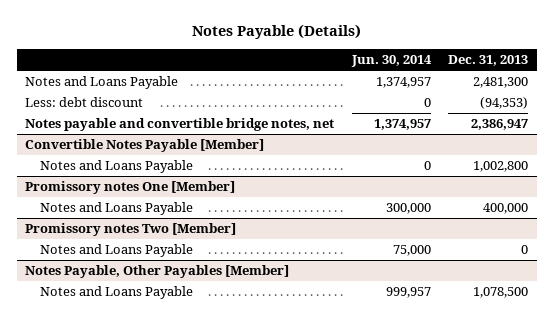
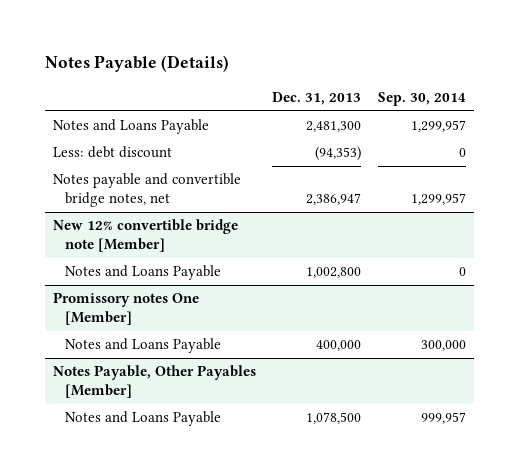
- | Jun. 30, 2014 | Dec. 31, 2013
+ | Dec. 31, 2013 | Sep. 30, 2014
- Convertible Notes Payable [Member]
+ New 12% convertible bridge note [Member]
- Promissory notes Two [Member]
- Notes and Loans Payable | 75,000 | 0

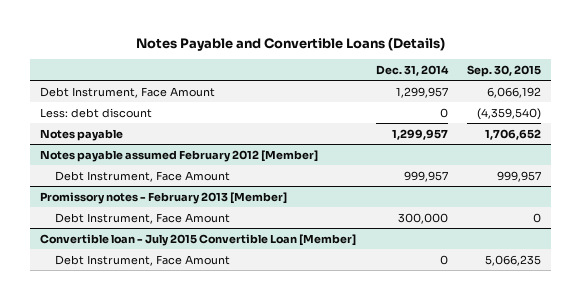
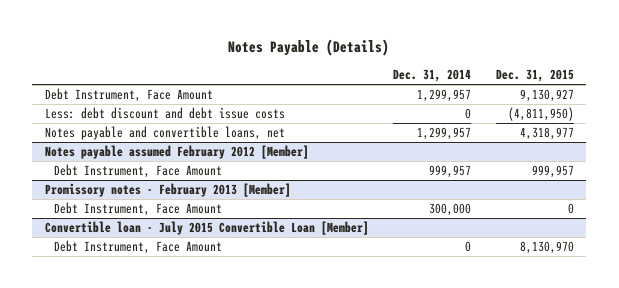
- Notes Payable and Convertible Loans (Details)
+ Notes Payable (Details)
- | Dec. 31, 2014 | Sep. 30, 2015
+ | Dec. 31, 2014 | Dec. 31, 2015
- Less: debt discount | 0 | (4,359,540)
- Notes payable | 1,299,957 | 1,706,652
+ Less: debt discount and debt issue costs | 0 | (4,811,950)
+ Notes payable and convertible loans, net | 1,299,957 | 4,318,977

